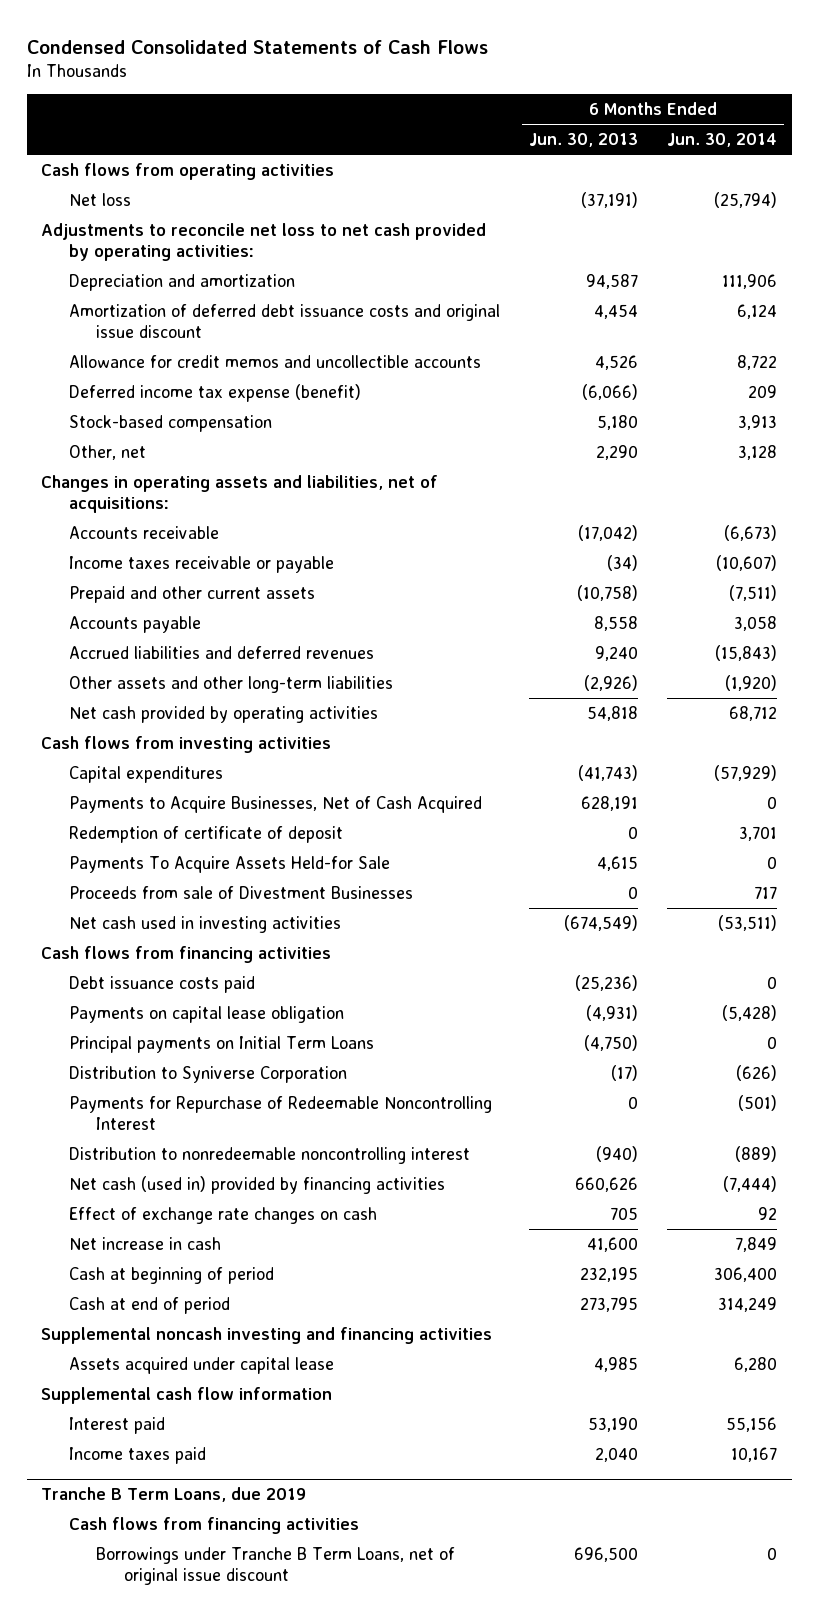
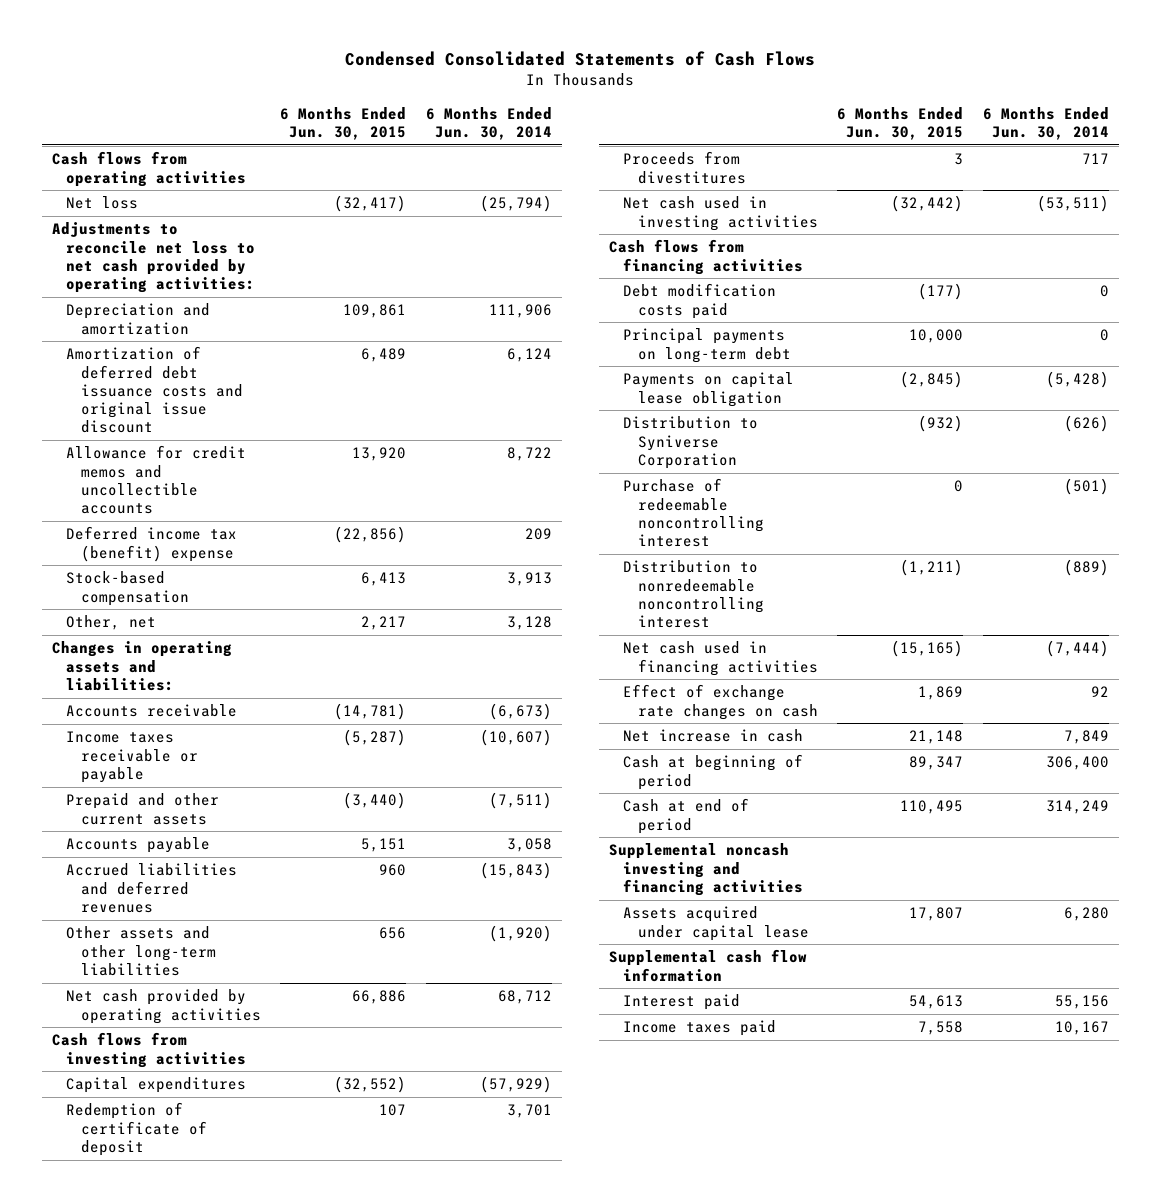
- | 6 Months Ended Jun. 30, 2013 | 6 Months Ended Jun. 30, 2014
+ | 6 Months Ended Jun. 30, 2015 | 6 Months Ended Jun. 30, 2014
- Deferred income tax expense (benefit) | (6,066) | 209
+ Deferred income tax (benefit) expense | (22,856) | 209
- Changes in operating assets and liabilities, net of acquisitions:
+ Changes in operating assets and liabilities:
- Payments to Acquire Businesses, Net of Cash Acquired | 628,191 | 0
- Payments To Acquire Assets Held-for Sale | 4,615 | 0
- Proceeds from sale of Divestment Businesses | 0 | 717
+ Proceeds from divestitures | 3 | 717
- Debt issuance costs paid | (25,236) | 0
+ Debt modification costs paid | (177) | 0
+ Principal payments on long-term debt | 10,000 | 0
- Principal payments on Initial Term Loans | (4,750) | 0
- Payments for Repurchase of Redeemable Noncontrolling Interest | 0 | (501)
+ Purchase of redeemable noncontrolling interest | 0 | (501)
- Net cash (used in) provided by financing activities | 660,626 | (7,444)
+ Net cash used in financing activities | (15,165) | (7,444)
- Tranche B Term Loans, due 2019
- Cash flows from financing activities
- Borrowings under Tranche B Term Loans, net of original issue discount | 696,500 | 0

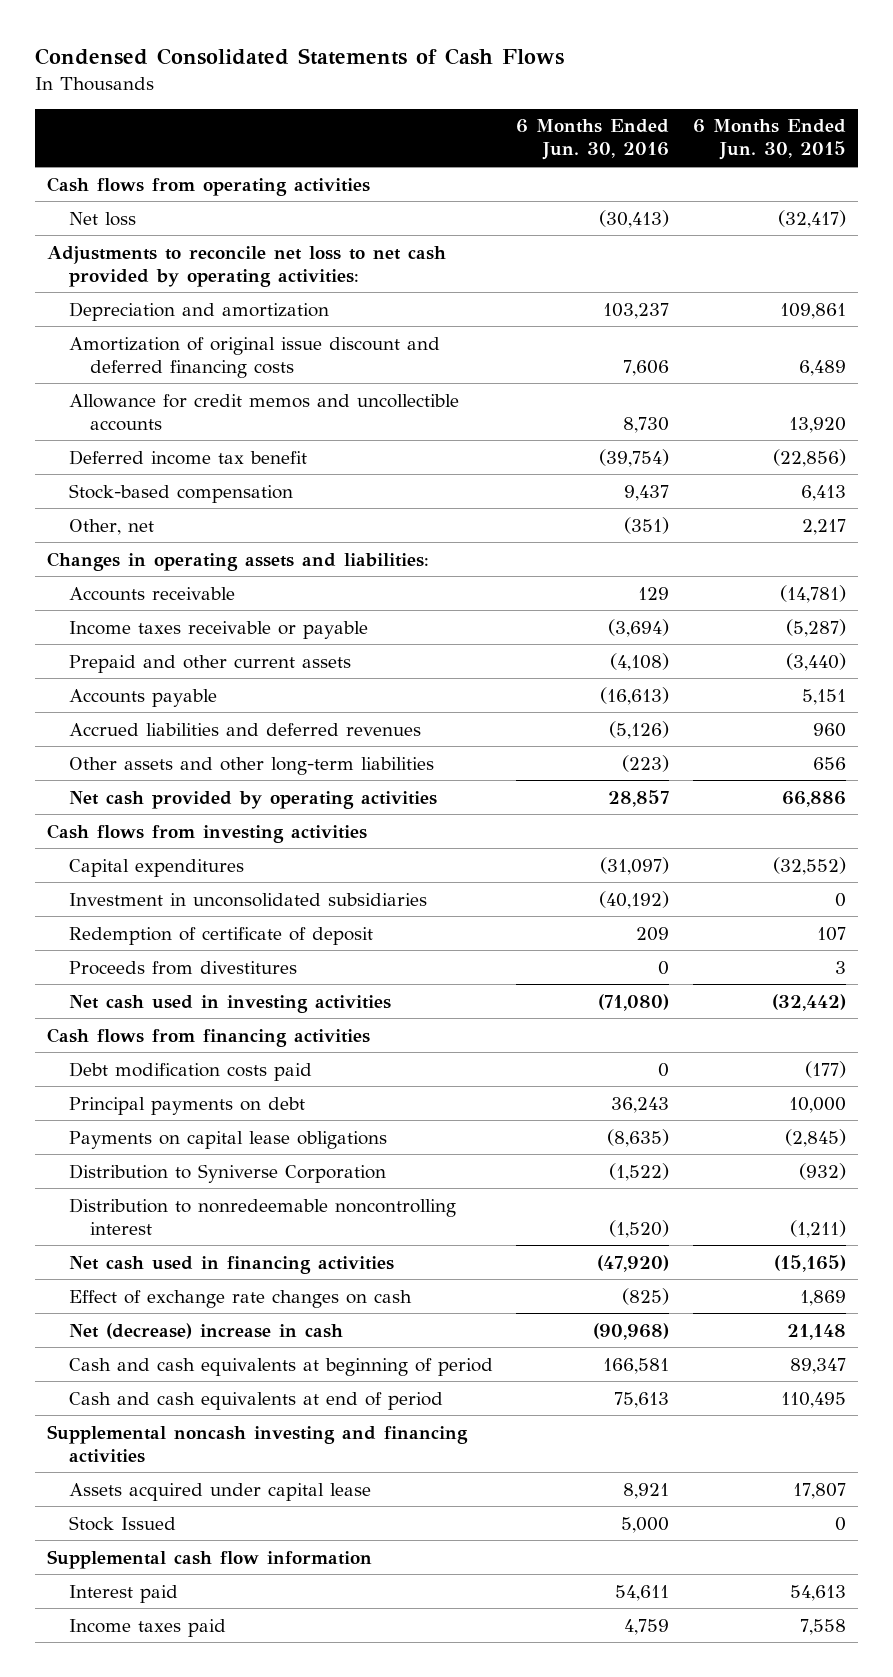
- | 6 Months Ended Jun. 30, 2015 | 6 Months Ended Jun. 30, 2014
+ | 6 Months Ended Jun. 30, 2016 | 6 Months Ended Jun. 30, 2015
- Amortization of deferred debt issuance costs and original issue discount | 6,489 | 6,124
+ Amortization of original issue discount and deferred financing costs | 7,606 | 6,489
- Deferred income tax (benefit) expense | (22,856) | 209
+ Deferred income tax benefit | (39,754) | (22,856)
+ Investment in unconsolidated subsidiaries | (40,192) | 0
- Principal payments on long-term debt | 10,000 | 0
- Payments on capital lease obligation | (2,845) | (5,428)
+ Principal payments on debt | 36,243 | 10,000
+ Payments on capital lease obligations | (8,635) | (2,845)
- Purchase of redeemable noncontrolling interest | 0 | (501)
- Net increase in cash | 21,148 | 7,849
- Cash at beginning of period | 89,347 | 306,400
- Cash at end of period | 110,495 | 314,249
+ Net (decrease) increase in cash | (90,968) | 21,148
+ Cash and cash equivalents at beginning of period | 166,581 | 89,347
+ Cash and cash equivalents at end of period | 75,613 | 110,495
+ Stock Issued | 5,000 | 0

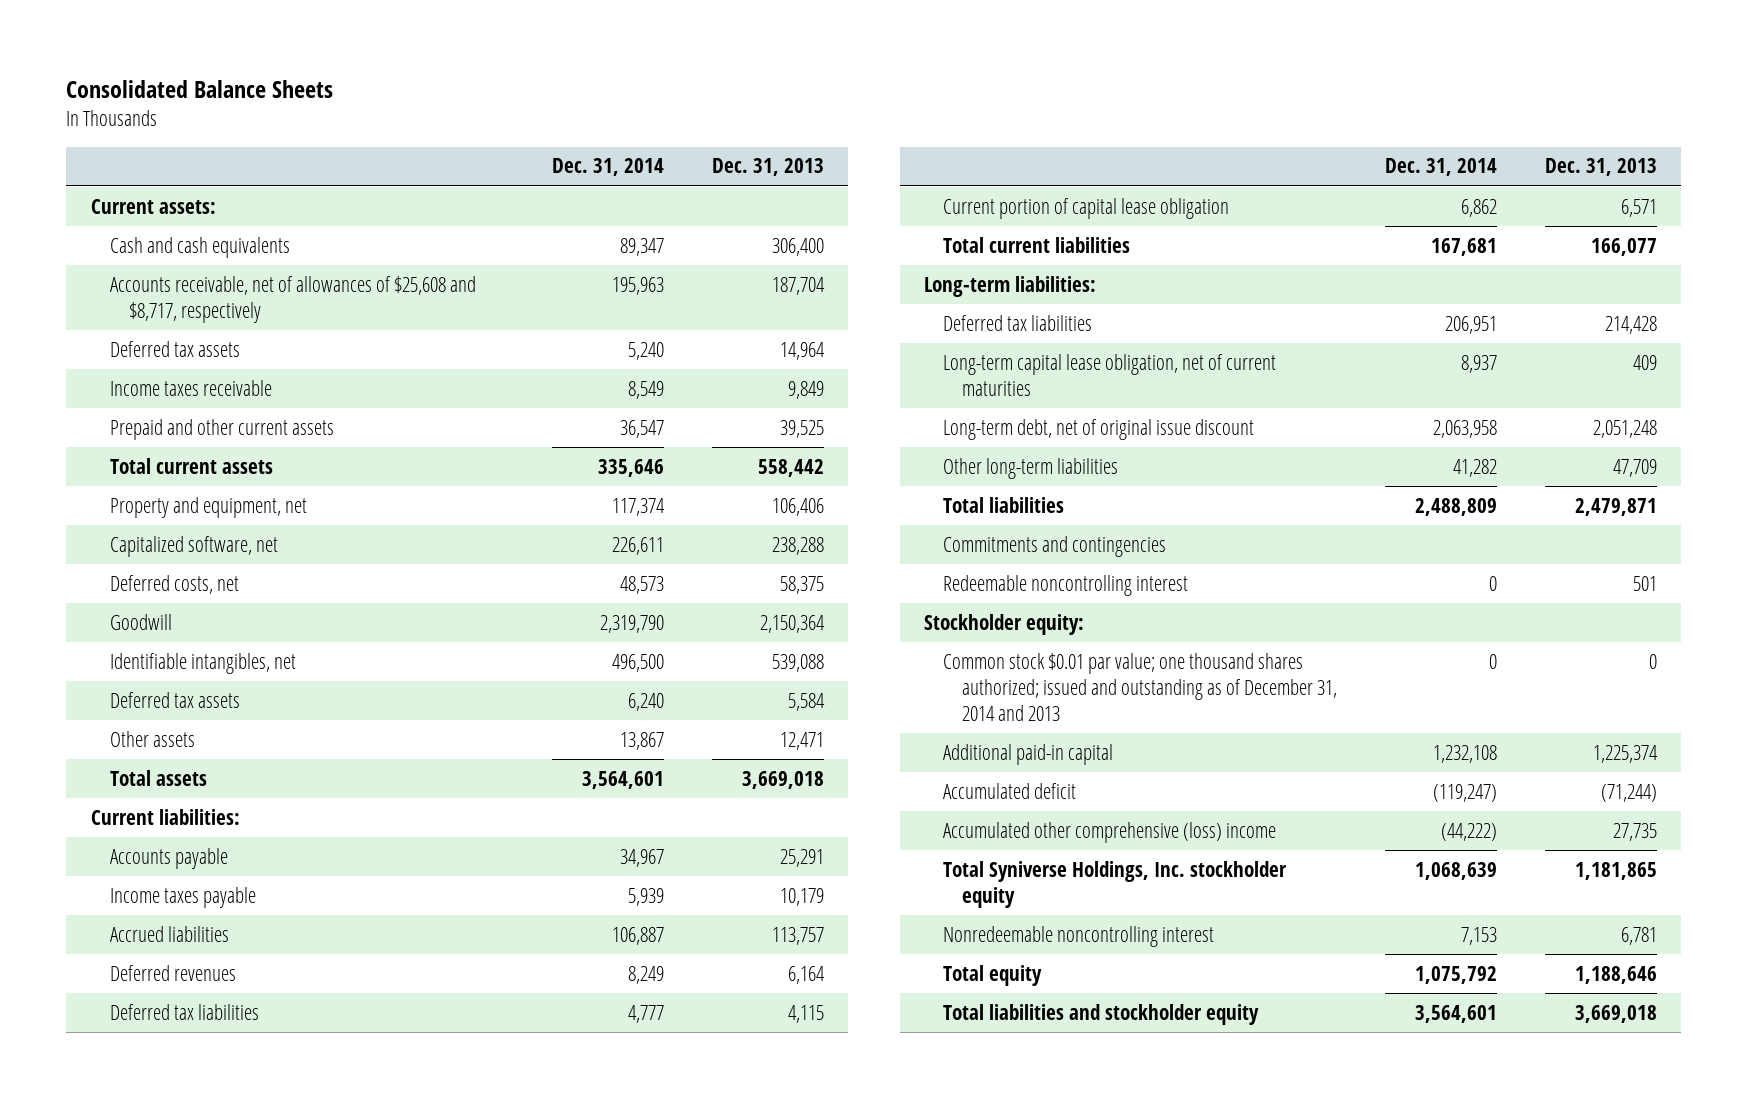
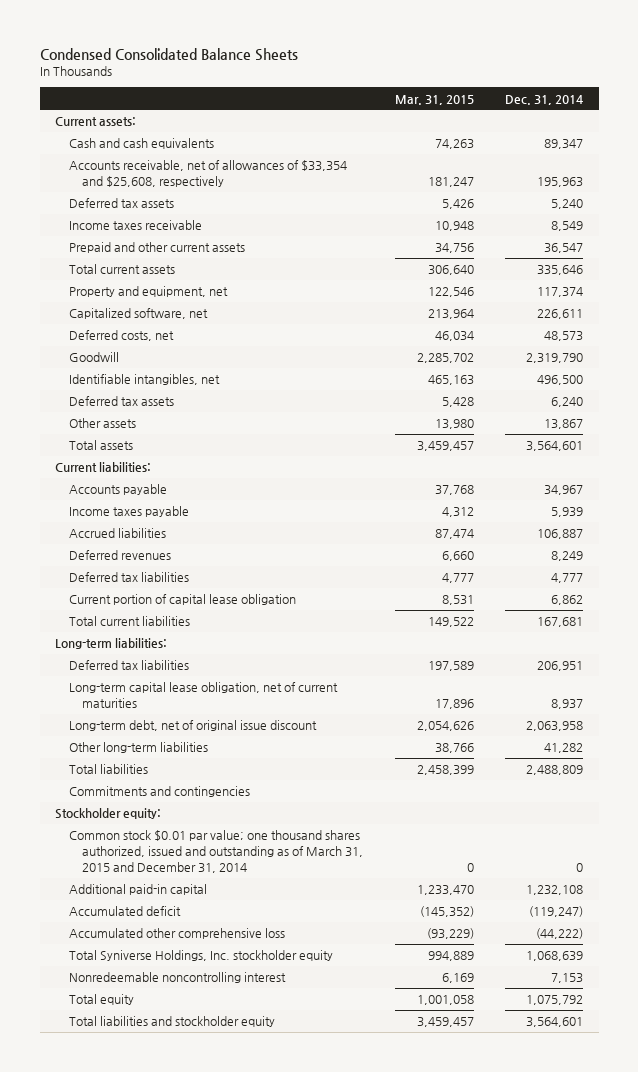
- Consolidated Balance Sheets
+ Condensed Consolidated Balance Sheets
- | Dec. 31, 2014 | Dec. 31, 2013
+ | Mar. 31, 2015 | Dec. 31, 2014
- Accounts receivable, net of allowances of $25,608 and $8,717, respectively | 195,963 | 187,704
+ Accounts receivable, net of allowances of $33,354 and $25,608, respectively | 181,247 | 195,963
- Redeemable noncontrolling interest | 0 | 501
- Common stock $0.01 par value; one thousand shares authorized; issued and outstanding as of December 31, 2014 and 2013 | 0 | 0
+ Common stock $0.01 par value; one thousand shares authorized, issued and outstanding as of March 31, 2015 and December 31, 2014 | 0 | 0
- Accumulated other comprehensive (loss) income | (44,222) | 27,735
+ Accumulated other comprehensive loss | (93,229) | (44,222)

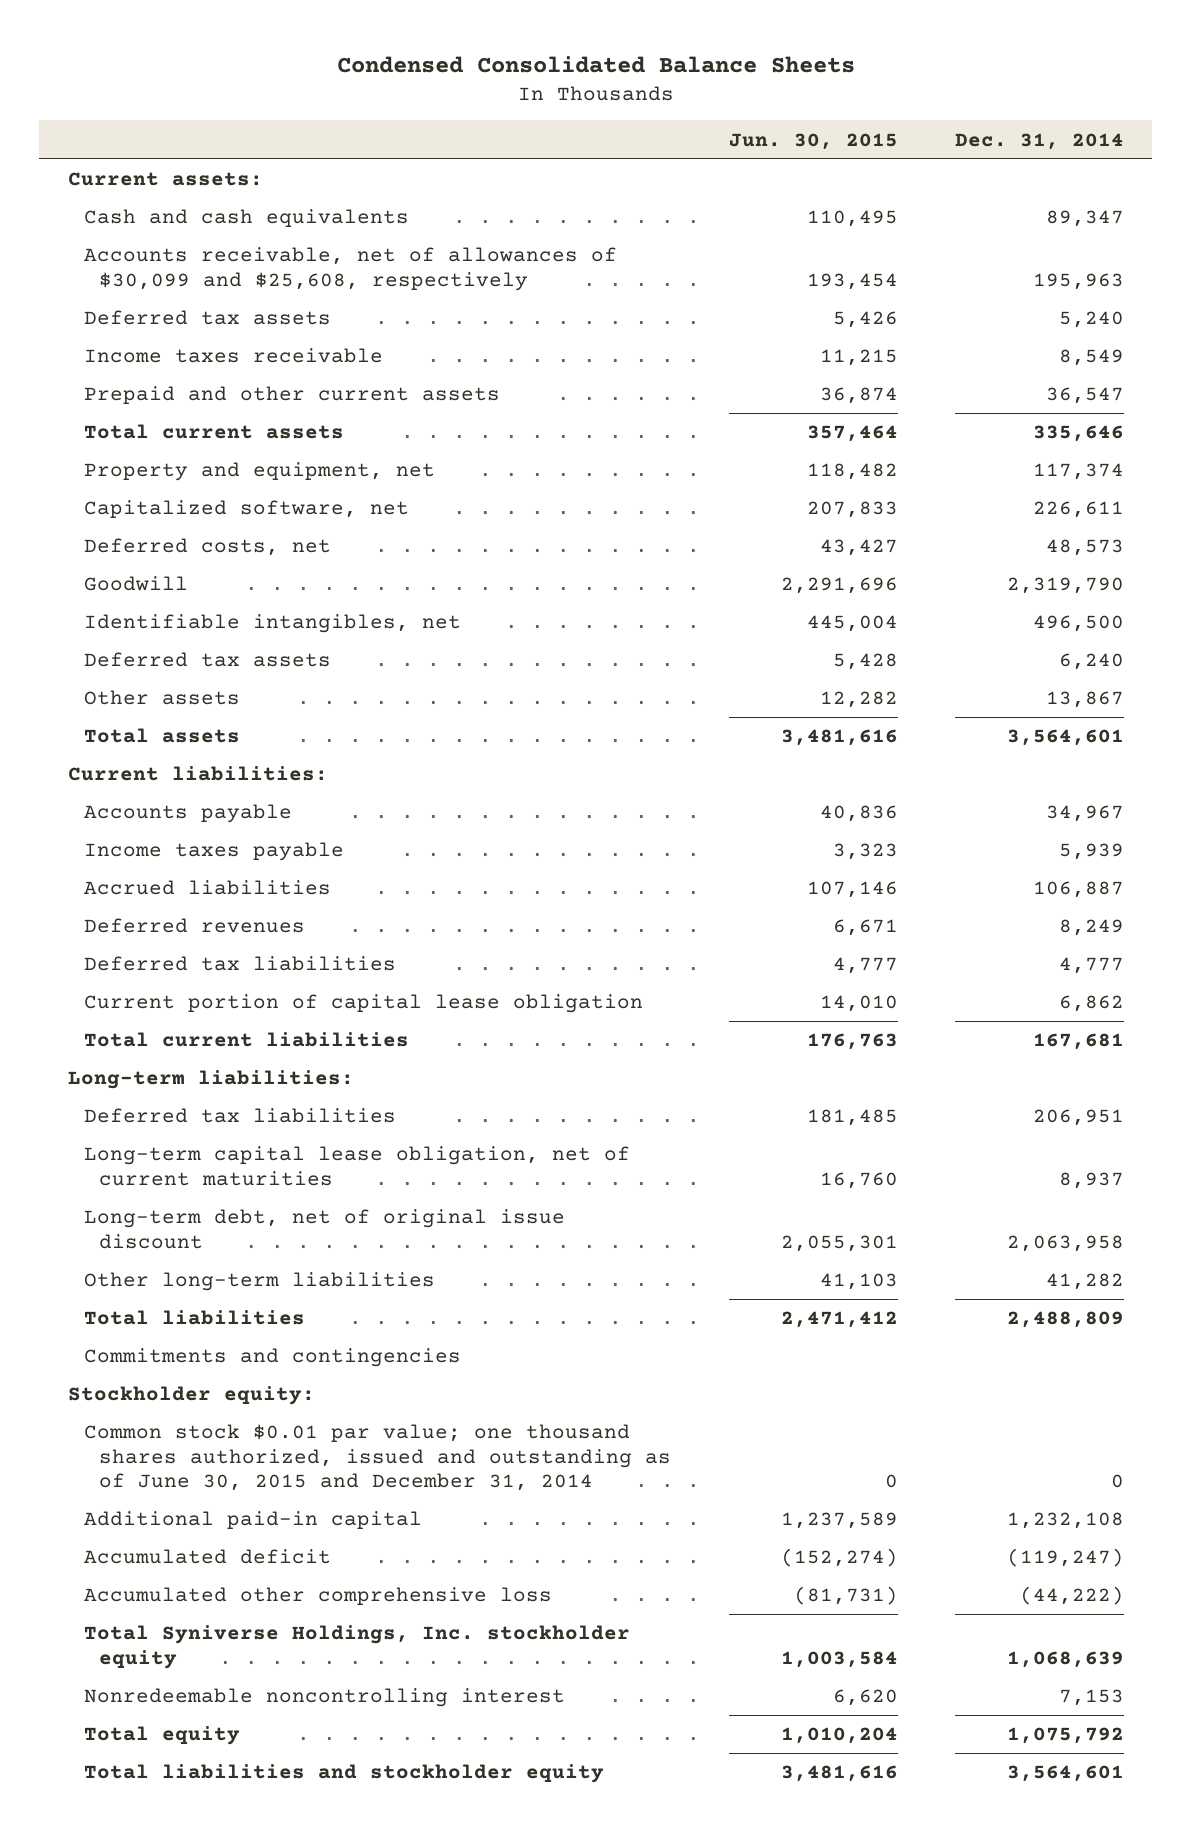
- | Mar. 31, 2015 | Dec. 31, 2014
+ | Jun. 30, 2015 | Dec. 31, 2014
- Accounts receivable, net of allowances of $33,354 and $25,608, respectively | 181,247 | 195,963
+ Accounts receivable, net of allowances of $30,099 and $25,608, respectively | 193,454 | 195,963
- Common stock $0.01 par value; one thousand shares authorized, issued and outstanding as of March 31, 2015 and December 31, 2014 | 0 | 0
+ Common stock $0.01 par value; one thousand shares authorized, issued and outstanding as of June 30, 2015 and December 31, 2014 | 0 | 0

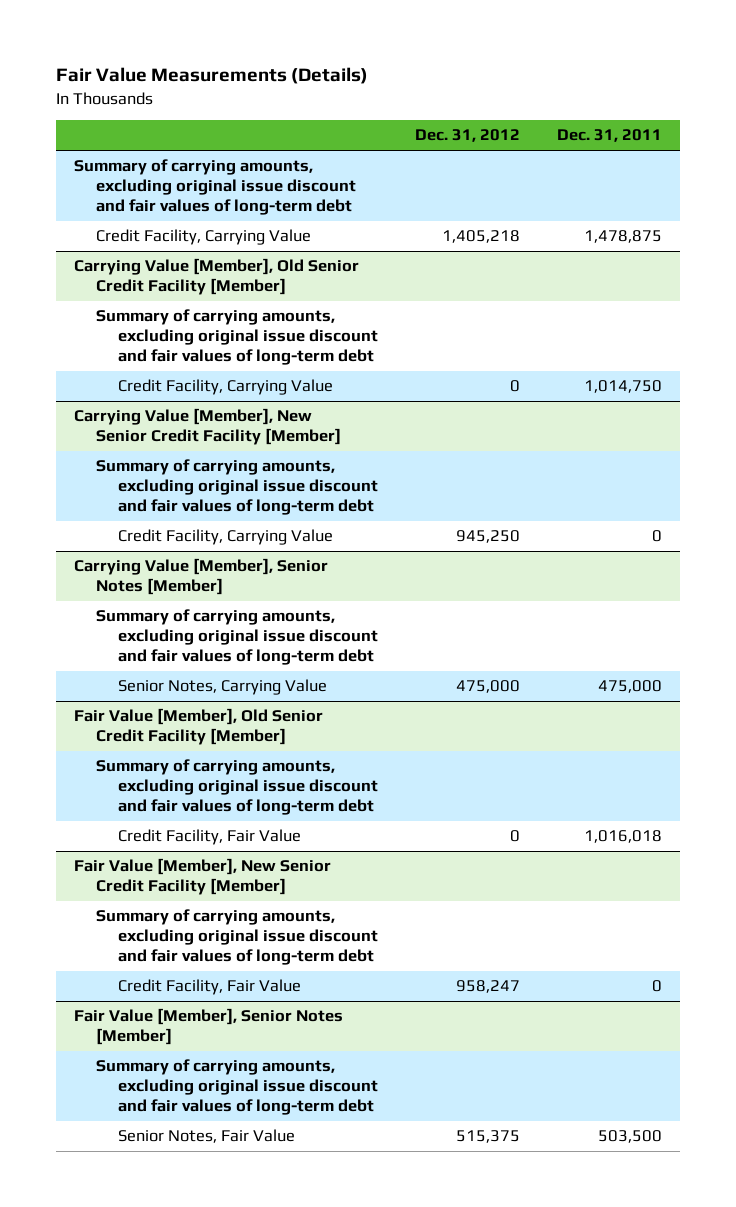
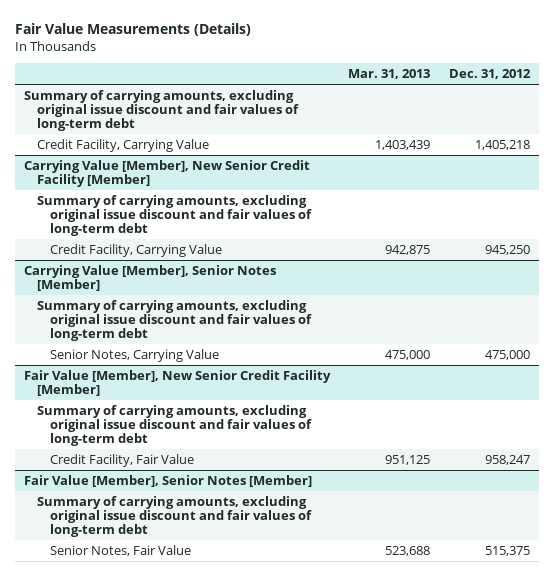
- | Dec. 31, 2012 | Dec. 31, 2011
+ | Mar. 31, 2013 | Dec. 31, 2012
- Carrying Value [Member], Old Senior Credit Facility [Member]
- Summary of carrying amounts, excluding original issue discount and fair values of long-term debt
- Credit Facility, Carrying Value | 0 | 1,014,750
- Fair Value [Member], Old Senior Credit Facility [Member]
- Summary of carrying amounts, excluding original issue discount and fair values of long-term debt
- Credit Facility, Fair Value | 0 | 1,016,018

